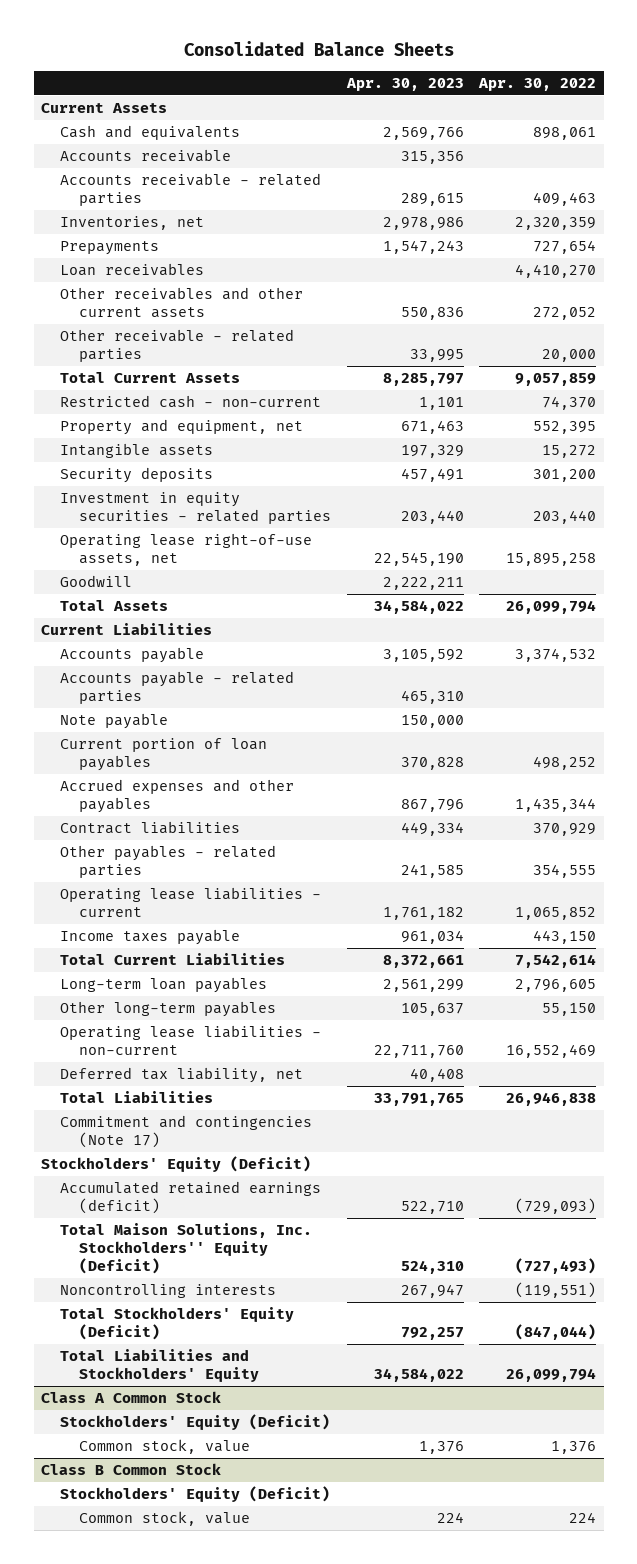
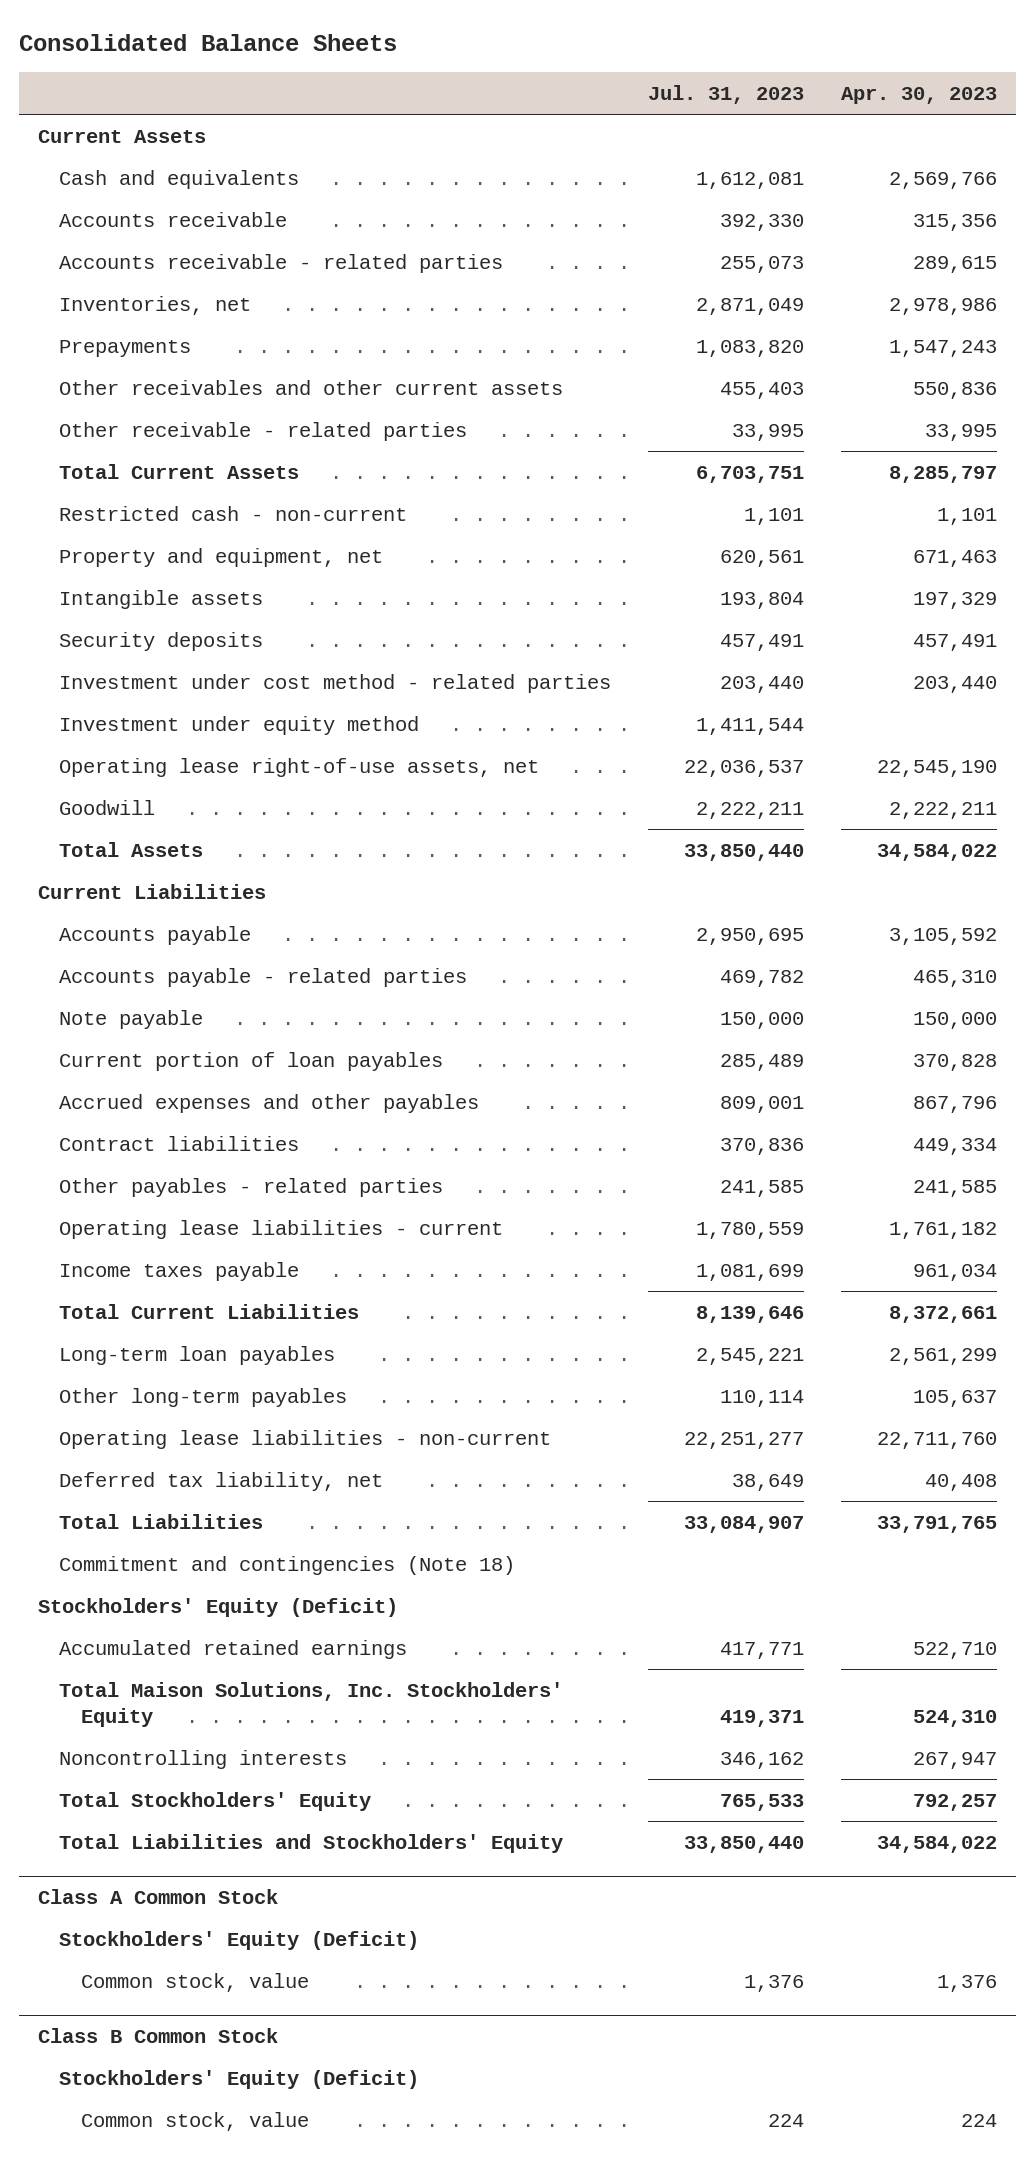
- | Apr. 30, 2023 | Apr. 30, 2022
+ | Jul. 31, 2023 | Apr. 30, 2023
- Loan receivables | | 4,410,270
- Investment in equity securities - related parties | 203,440 | 203,440
+ Investment under cost method - related parties | 203,440 | 203,440
+ Investment under equity method | 1,411,544 |
- Commitment and contingencies (Note 17)
+ Commitment and contingencies (Note 18)
- Accumulated retained earnings (deficit) | 522,710 | (729,093)
- Total Maison Solutions, Inc. Stockholders'' Equity (Deficit) | 524,310 | (727,493)
+ Accumulated retained earnings | 417,771 | 522,710
+ Total Maison Solutions, Inc. Stockholders' Equity | 419,371 | 524,310
- Total Stockholders' Equity (Deficit) | 792,257 | (847,044)
+ Total Stockholders' Equity | 765,533 | 792,257

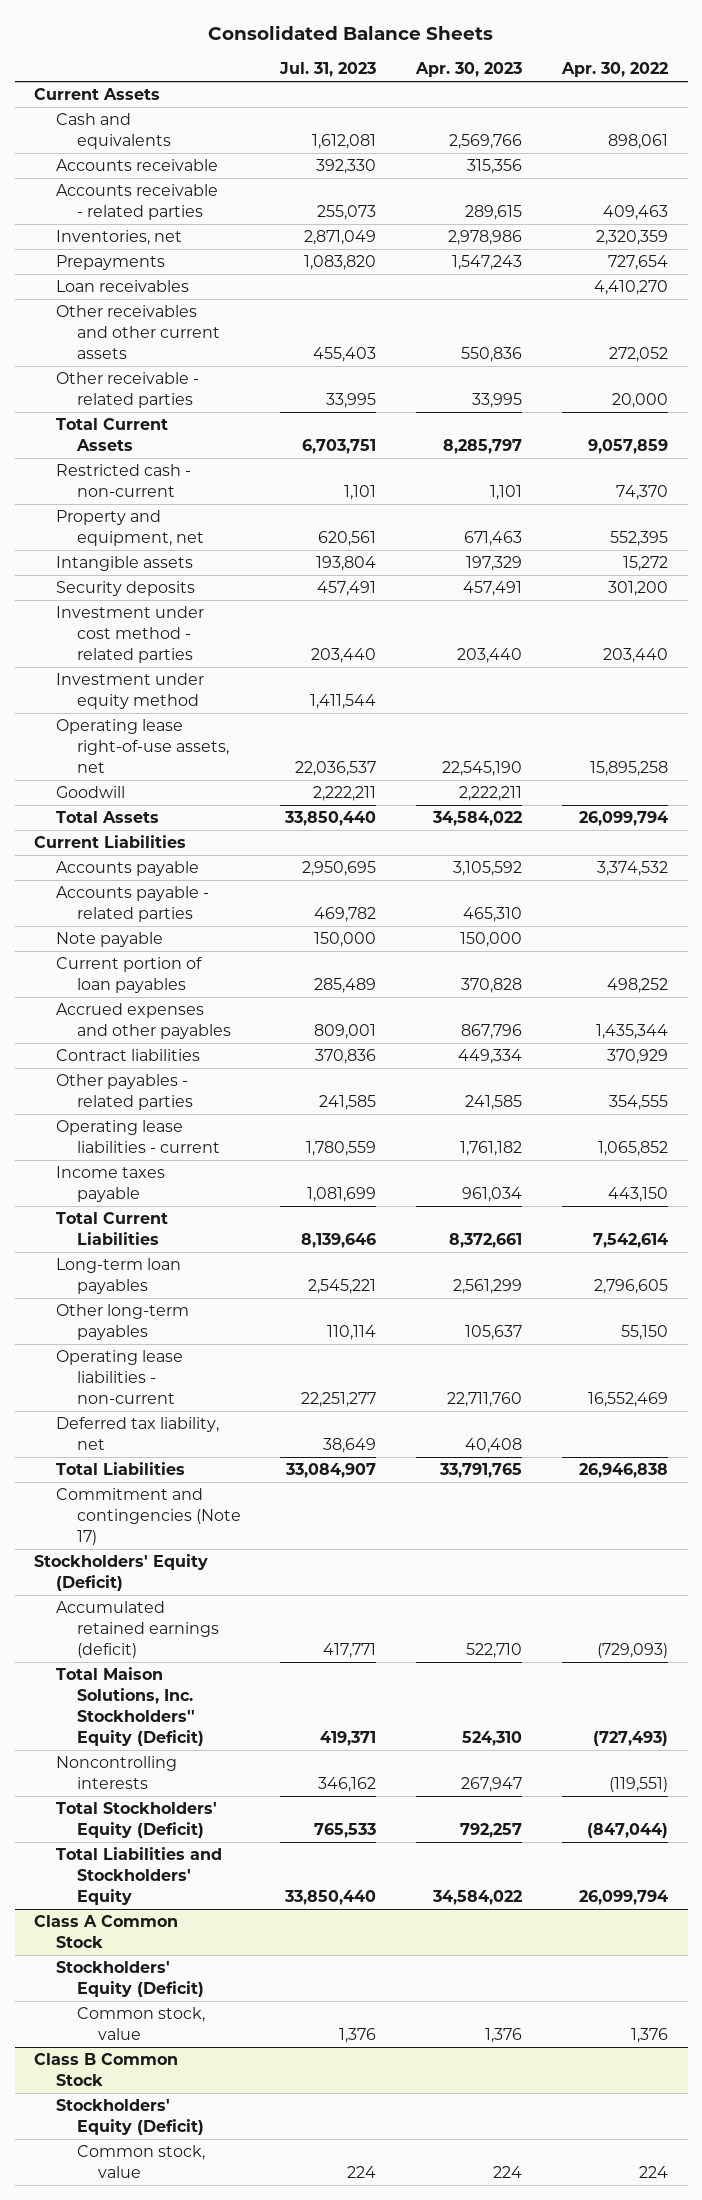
- | Jul. 31, 2023 | Apr. 30, 2023
+ | Jul. 31, 2023 | Apr. 30, 2023 | Apr. 30, 2022
+ Loan receivables | | | 4,410,270
- Commitment and contingencies (Note 18)
+ Commitment and contingencies (Note 17)
- Accumulated retained earnings | 417,771 | 522,710
- Total Maison Solutions, Inc. Stockholders' Equity | 419,371 | 524,310
+ Accumulated retained earnings (deficit) | 417,771 | 522,710 | (729,093)
+ Total Maison Solutions, Inc. Stockholders'' Equity (Deficit) | 419,371 | 524,310 | (727,493)
- Total Stockholders' Equity | 765,533 | 792,257
+ Total Stockholders' Equity (Deficit) | 765,533 | 792,257 | (847,044)

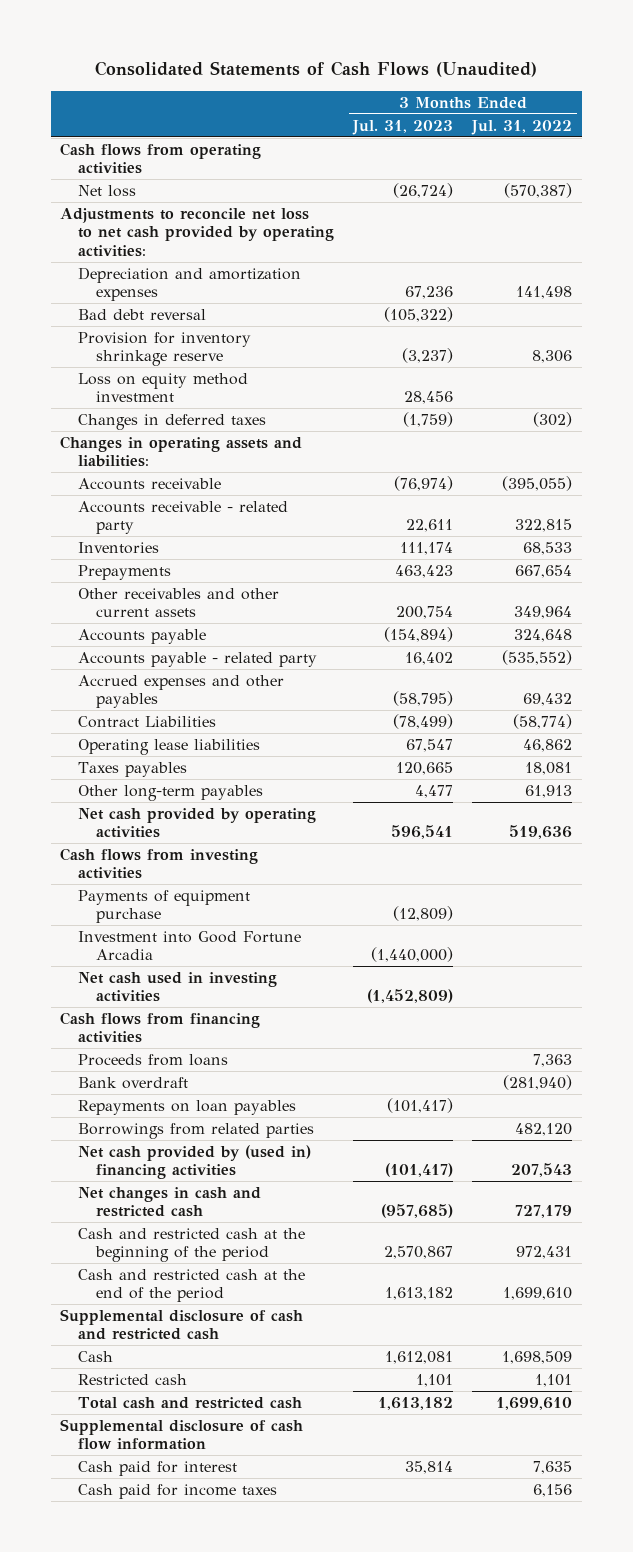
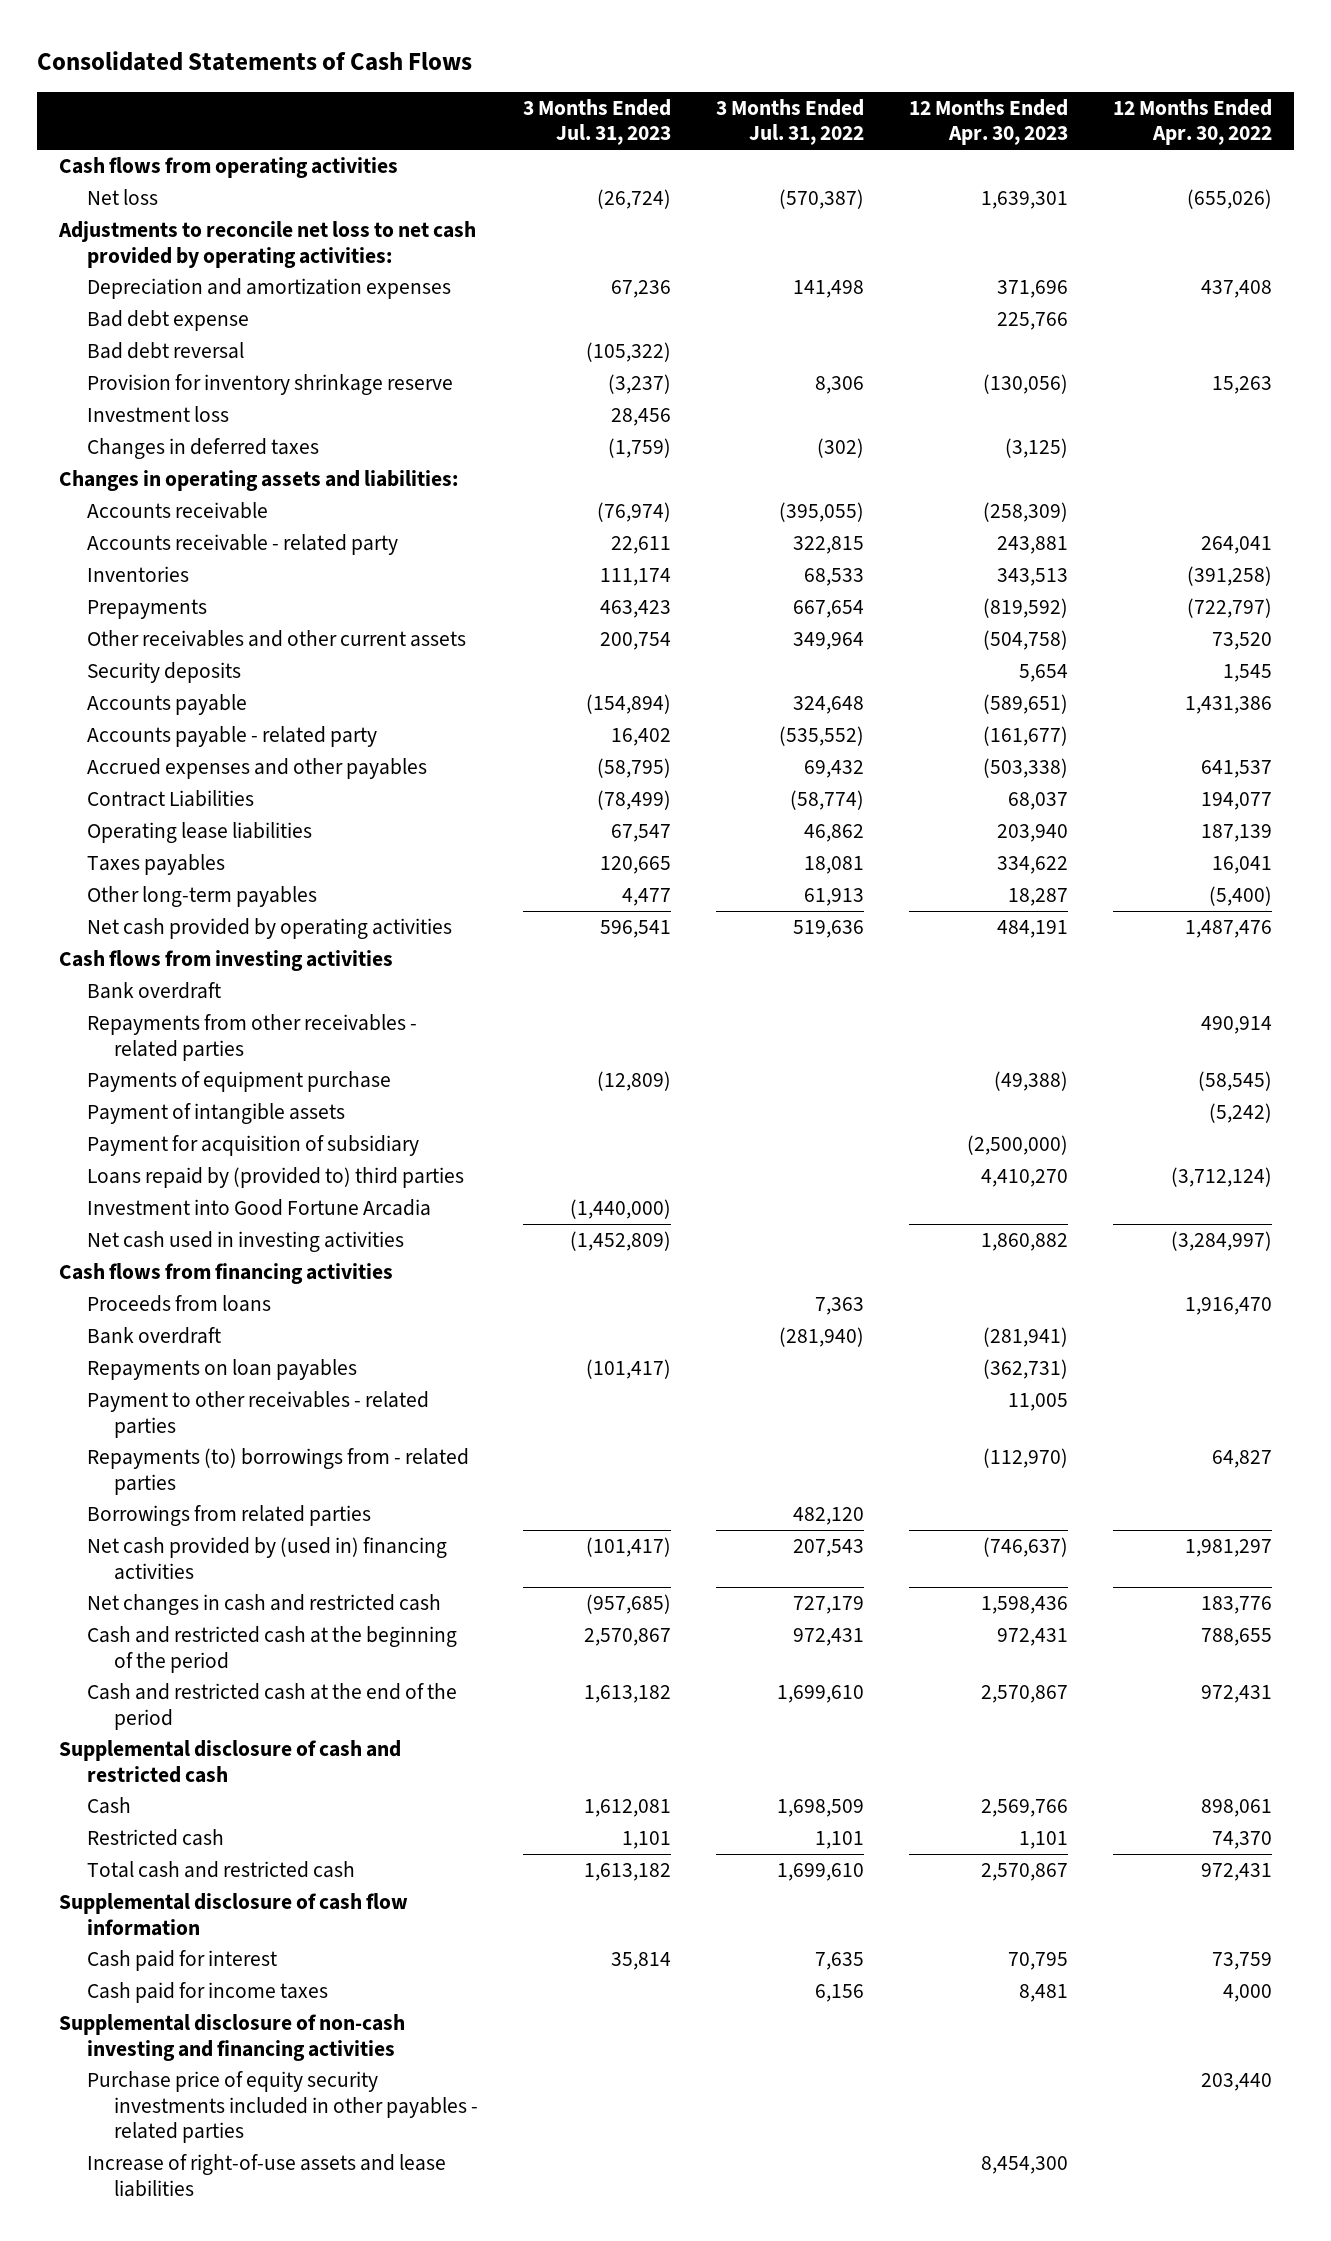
- Consolidated Statements of Cash Flows (Unaudited)
+ Consolidated Statements of Cash Flows
- | 3 Months Ended Jul. 31, 2023 | 3 Months Ended Jul. 31, 2022
+ | 3 Months Ended Jul. 31, 2023 | 3 Months Ended Jul. 31, 2022 | 12 Months Ended Apr. 30, 2023 | 12 Months Ended Apr. 30, 2022
+ Bad debt expense | | | 225,766 |
- Loss on equity method investment | 28,456 |
+ Investment loss | 28,456 | | |
+ Security deposits | | | 5,654 | 1,545
+ Bank overdraft
+ Repayments from other receivables - related parties | | | | 490,914
+ Payment of intangible assets | | | | (5,242)
+ Payment for acquisition of subsidiary | | | (2,500,000) |
+ Loans repaid by (provided to) third parties | | | 4,410,270 | (3,712,124)
+ Payment to other receivables - related parties | | | 11,005 |
+ Repayments (to) borrowings from - related parties | | | (112,970) | 64,827
+ Supplemental disclosure of non-cash investing and financing activities
+ Purchase price of equity security investments included in other payables - related parties | | | | 203,440
+ Increase of right-of-use assets and lease liabilities | | | 8,454,300 |

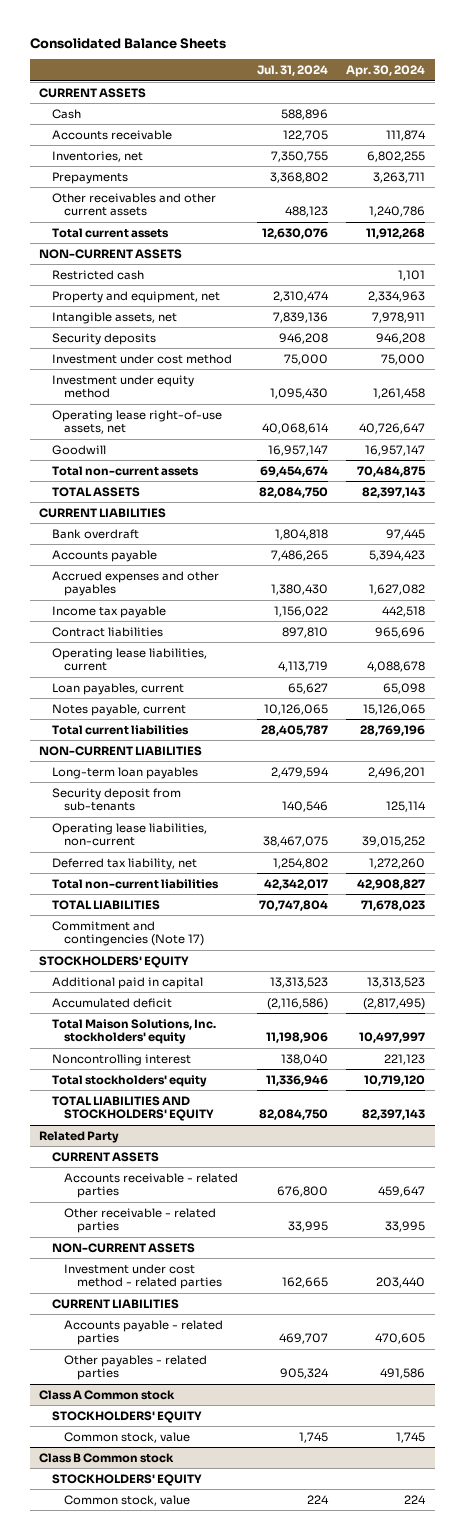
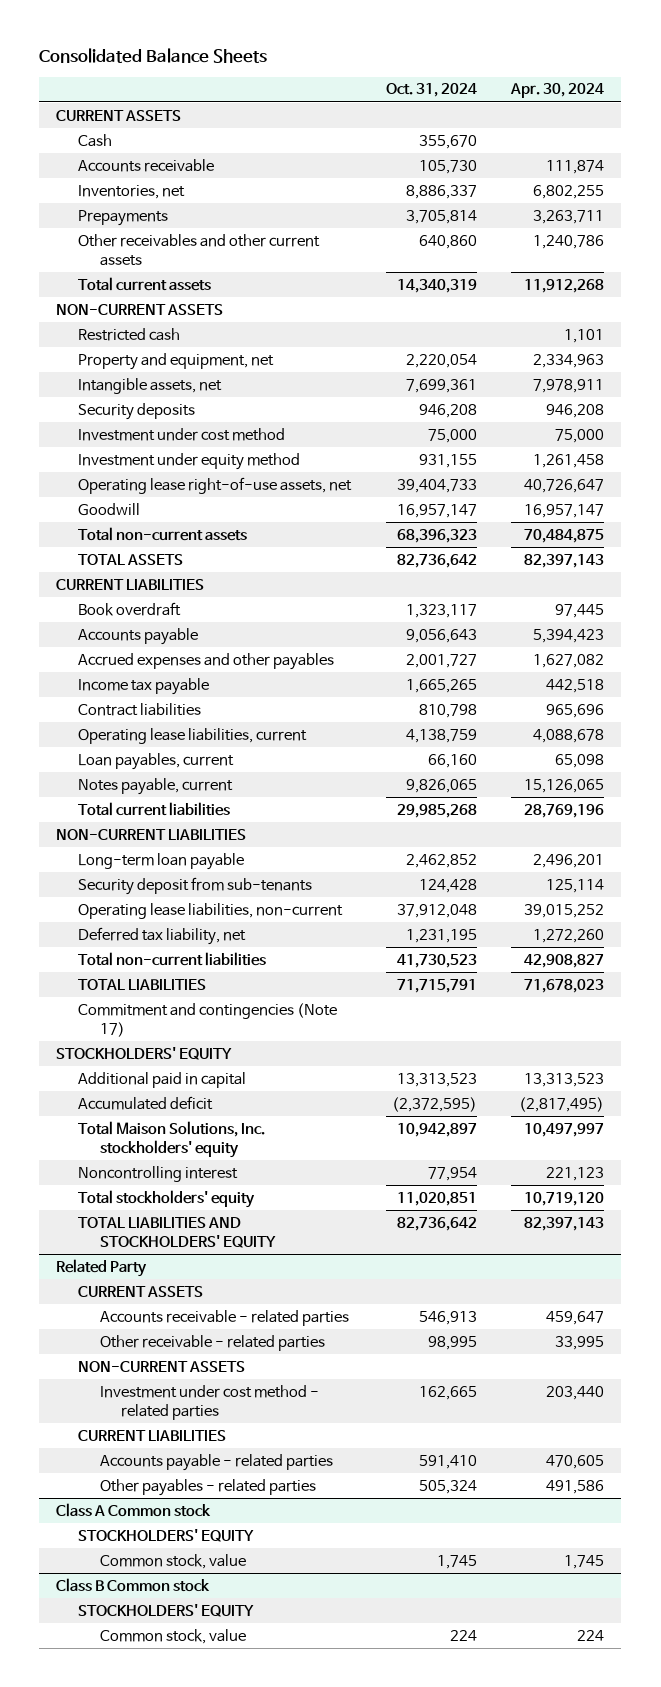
- | Jul. 31, 2024 | Apr. 30, 2024
+ | Oct. 31, 2024 | Apr. 30, 2024
- Bank overdraft | 1,804,818 | 97,445
+ Book overdraft | 1,323,117 | 97,445
- Long-term loan payables | 2,479,594 | 2,496,201
+ Long-term loan payable | 2,462,852 | 2,496,201

